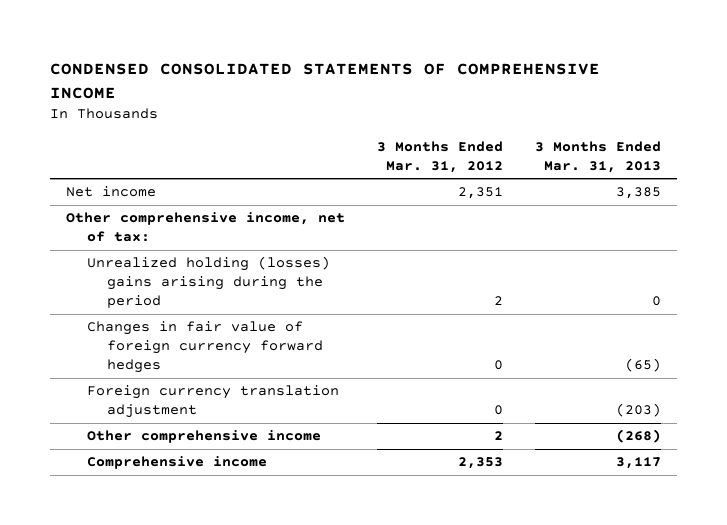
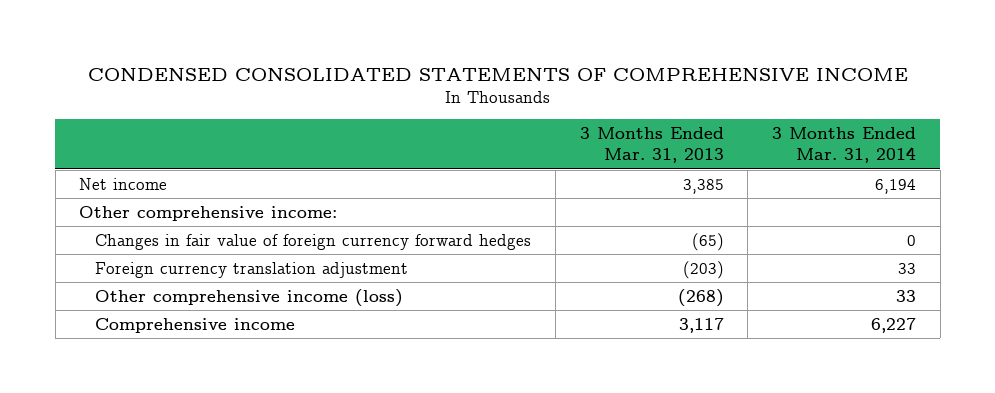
- | 3 Months Ended Mar. 31, 2012 | 3 Months Ended Mar. 31, 2013
+ | 3 Months Ended Mar. 31, 2013 | 3 Months Ended Mar. 31, 2014
- Other comprehensive income, net of tax:
- Unrealized holding (losses) gains arising during the period | 2 | 0
+ Other comprehensive income:
- Other comprehensive income | 2 | (268)
+ Other comprehensive income (loss) | (268) | 33

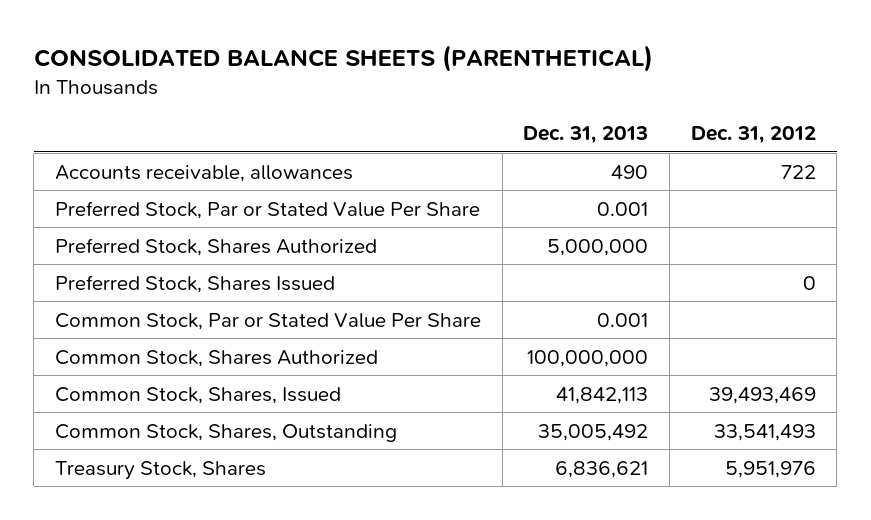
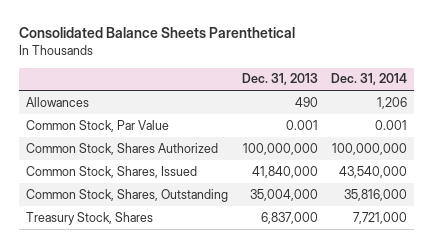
- CONSOLIDATED BALANCE SHEETS (PARENTHETICAL)
+ Consolidated Balance Sheets Parenthetical
- | Dec. 31, 2013 | Dec. 31, 2012
+ | Dec. 31, 2013 | Dec. 31, 2014
- Accounts receivable, allowances | 490 | 722
- Preferred Stock, Par or Stated Value Per Share | 0.001 |
- Preferred Stock, Shares Authorized | 5,000,000 |
- Preferred Stock, Shares Issued | | 0
- Common Stock, Par or Stated Value Per Share | 0.001 |
+ Allowances | 490 | 1,206
+ Common Stock, Par Value | 0.001 | 0.001
- Common Stock, Shares, Issued | 41,842,113 | 39,493,469
- Common Stock, Shares, Outstanding | 35,005,492 | 33,541,493
- Treasury Stock, Shares | 6,836,621 | 5,951,976
+ Common Stock, Shares, Issued | 41,840,000 | 43,540,000
+ Common Stock, Shares, Outstanding | 35,004,000 | 35,816,000
+ Treasury Stock, Shares | 6,837,000 | 7,721,000

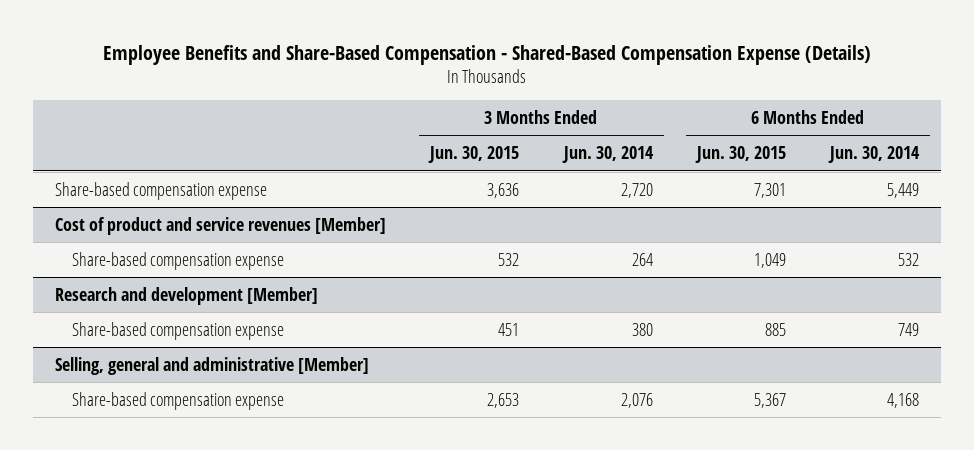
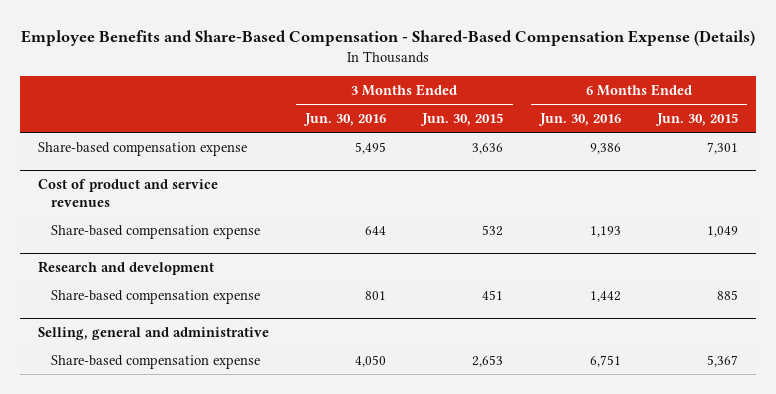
- | 3 Months Ended Jun. 30, 2015 | 3 Months Ended Jun. 30, 2014 | 6 Months Ended Jun. 30, 2015 | 6 Months Ended Jun. 30, 2014
+ | 3 Months Ended Jun. 30, 2016 | 3 Months Ended Jun. 30, 2015 | 6 Months Ended Jun. 30, 2016 | 6 Months Ended Jun. 30, 2015
- Cost of product and service revenues [Member]
+ Cost of product and service revenues
- Research and development [Member]
+ Research and development
- Selling, general and administrative [Member]
+ Selling, general and administrative

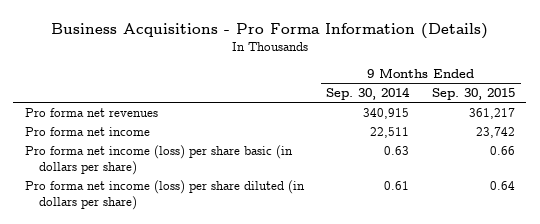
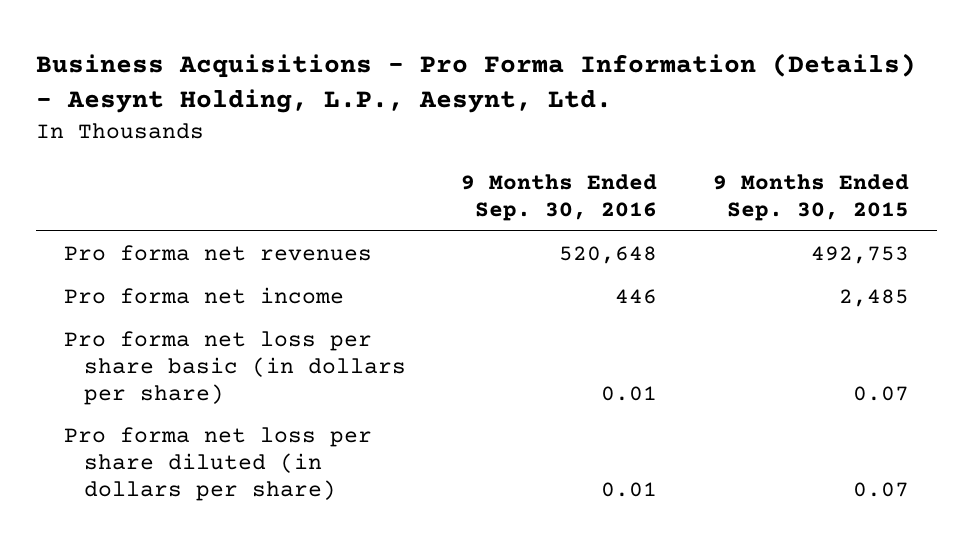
- Business Acquisitions - Pro Forma Information (Details)
+ Business Acquisitions - Pro Forma Information (Details) - Aesynt Holding, L.P., Aesynt, Ltd.
- | 9 Months Ended Sep. 30, 2014 | 9 Months Ended Sep. 30, 2015
+ | 9 Months Ended Sep. 30, 2016 | 9 Months Ended Sep. 30, 2015
- Pro forma net revenues | 340,915 | 361,217
- Pro forma net income | 22,511 | 23,742
- Pro forma net income (loss) per share basic (in dollars per share) | 0.63 | 0.66
- Pro forma net income (loss) per share diluted (in dollars per share) | 0.61 | 0.64
+ Pro forma net revenues | 520,648 | 492,753
+ Pro forma net income | 446 | 2,485
+ Pro forma net loss per share basic (in dollars per share) | 0.01 | 0.07
+ Pro forma net loss per share diluted (in dollars per share) | 0.01 | 0.07

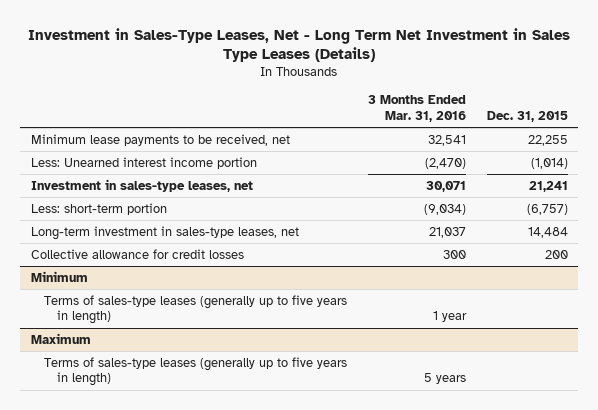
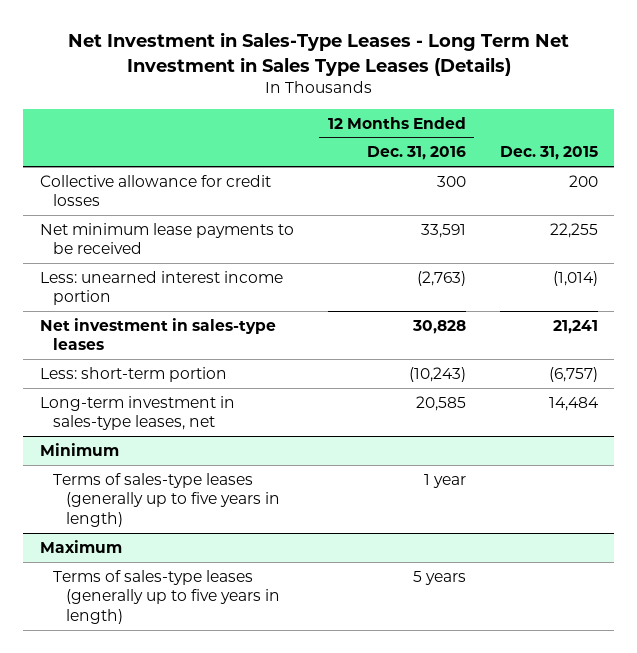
- Investment in Sales-Type Leases, Net - Long Term Net Investment in Sales Type Leases (Details)
+ Net Investment in Sales-Type Leases - Long Term Net Investment in Sales Type Leases (Details)
- | 3 Months Ended Mar. 31, 2016 | Dec. 31, 2015
+ | 12 Months Ended Dec. 31, 2016 | Dec. 31, 2015
- Minimum lease payments to be received, net | 32,541 | 22,255
- Less: Unearned interest income portion | (2,470) | (1,014)
- Investment in sales-type leases, net | 30,071 | 21,241
moved up: Collective allowance for credit losses | 300 | 200
+ Net minimum lease payments to be received | 33,591 | 22,255
+ Less: unearned interest income portion | (2,763) | (1,014)
+ Net investment in sales-type leases | 30,828 | 21,241

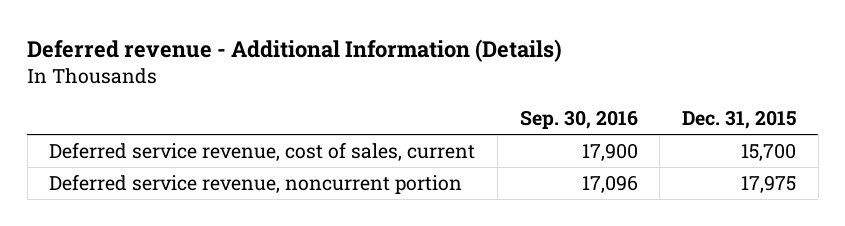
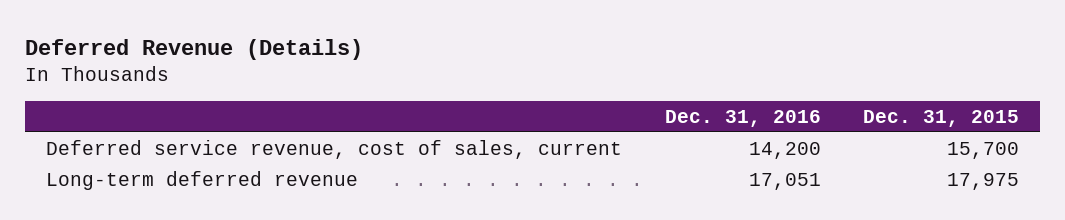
- Deferred revenue - Additional Information (Details)
+ Deferred Revenue (Details)
- | Sep. 30, 2016 | Dec. 31, 2015
+ | Dec. 31, 2016 | Dec. 31, 2015
- Deferred service revenue, noncurrent portion | 17,096 | 17,975
+ Long-term deferred revenue | 17,051 | 17,975

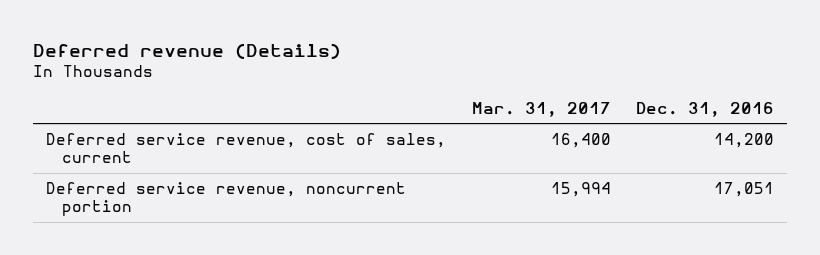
- Deferred Revenue (Details)
+ Deferred revenue (Details)
- | Dec. 31, 2016 | Dec. 31, 2015
+ | Mar. 31, 2017 | Dec. 31, 2016
- Long-term deferred revenue | 17,051 | 17,975
+ Deferred service revenue, noncurrent portion | 15,994 | 17,051

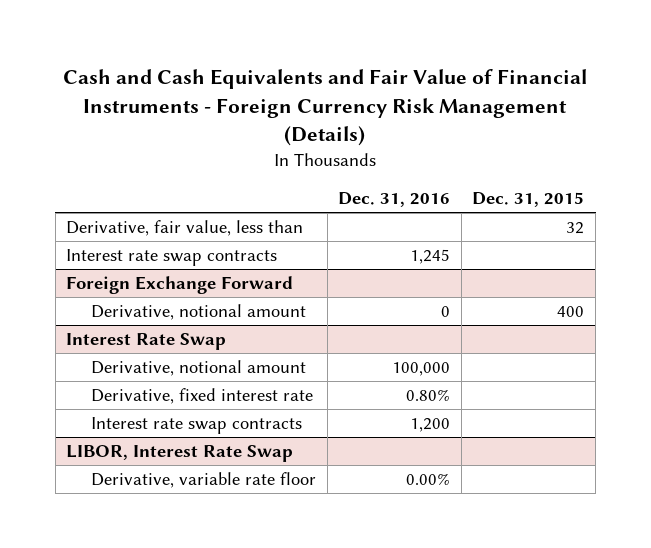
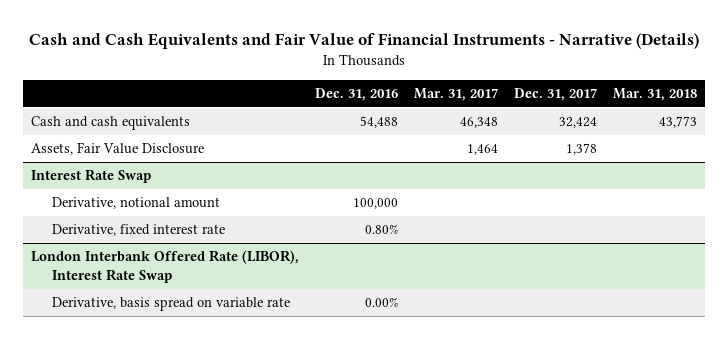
- Cash and Cash Equivalents and Fair Value of Financial Instruments - Foreign Currency Risk Management (Details)
+ Cash and Cash Equivalents and Fair Value of Financial Instruments - Narrative (Details)
- | Dec. 31, 2016 | Dec. 31, 2015
+ | Dec. 31, 2016 | Mar. 31, 2017 | Dec. 31, 2017 | Mar. 31, 2018
- Derivative, fair value, less than | | 32
- Interest rate swap contracts | 1,245 |
- Foreign Exchange Forward
- Derivative, notional amount | 0 | 400
+ Cash and cash equivalents | 54,488 | 46,348 | 32,424 | 43,773
+ Assets, Fair Value Disclosure | | 1,464 | 1,378 |
@ Interest Rate Swap
- Interest rate swap contracts | 1,200 |
- LIBOR, Interest Rate Swap
- Derivative, variable rate floor | 0.00% |
+ London Interbank Offered Rate (LIBOR), Interest Rate Swap
+ Derivative, basis spread on variable rate | 0.00% | | |

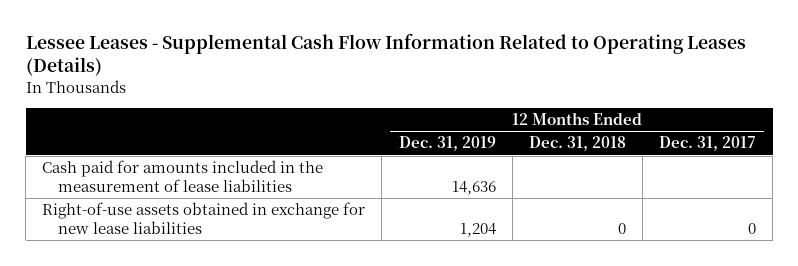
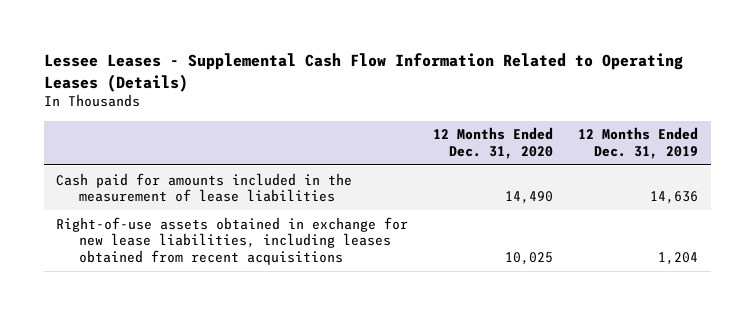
- | 12 Months Ended Dec. 31, 2019 | 12 Months Ended Dec. 31, 2018 | 12 Months Ended Dec. 31, 2017
+ | 12 Months Ended Dec. 31, 2020 | 12 Months Ended Dec. 31, 2019
- Right-of-use assets obtained in exchange for new lease liabilities | 1,204 | 0 | 0
+ Right-of-use assets obtained in exchange for new lease liabilities, including leases obtained from recent acquisitions | 10,025 | 1,204

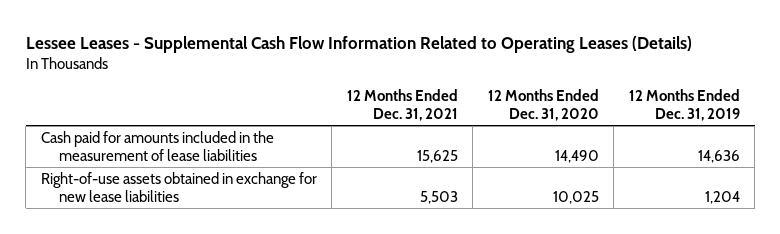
- | 12 Months Ended Dec. 31, 2020 | 12 Months Ended Dec. 31, 2019
+ | 12 Months Ended Dec. 31, 2021 | 12 Months Ended Dec. 31, 2020 | 12 Months Ended Dec. 31, 2019
- Right-of-use assets obtained in exchange for new lease liabilities, including leases obtained from recent acquisitions | 10,025 | 1,204
+ Right-of-use assets obtained in exchange for new lease liabilities | 5,503 | 10,025 | 1,204

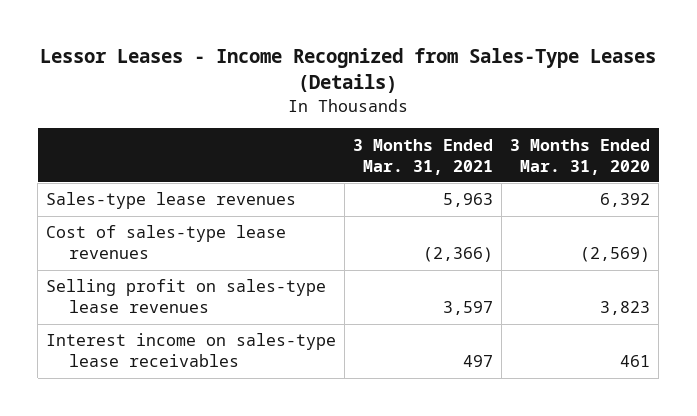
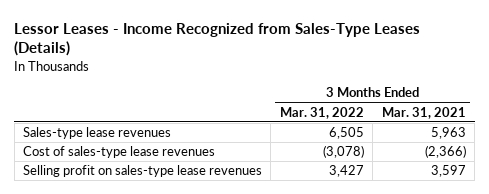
- | 3 Months Ended Mar. 31, 2021 | 3 Months Ended Mar. 31, 2020
+ | 3 Months Ended Mar. 31, 2022 | 3 Months Ended Mar. 31, 2021
- Interest income on sales-type lease receivables | 497 | 461

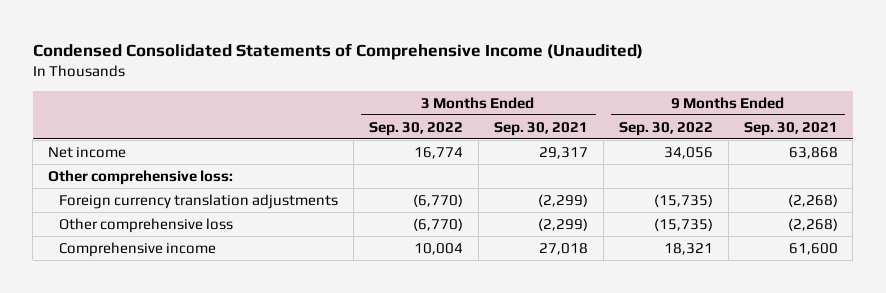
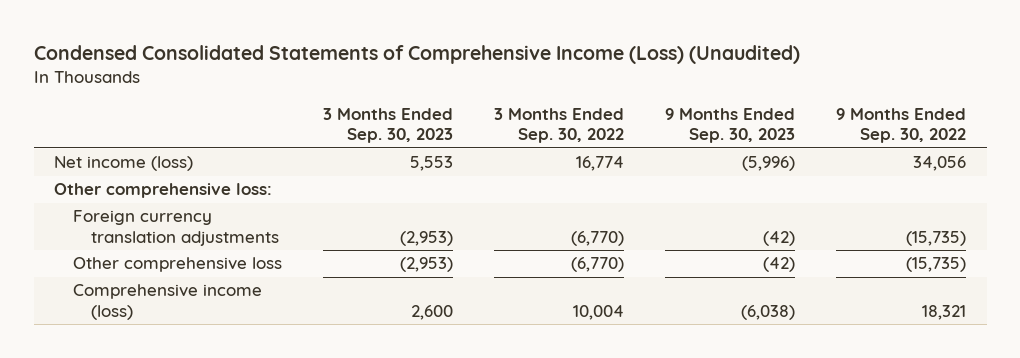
- Condensed Consolidated Statements of Comprehensive Income (Unaudited)
+ Condensed Consolidated Statements of Comprehensive Income (Loss) (Unaudited)
- | 3 Months Ended Sep. 30, 2022 | 3 Months Ended Sep. 30, 2021 | 9 Months Ended Sep. 30, 2022 | 9 Months Ended Sep. 30, 2021
+ | 3 Months Ended Sep. 30, 2023 | 3 Months Ended Sep. 30, 2022 | 9 Months Ended Sep. 30, 2023 | 9 Months Ended Sep. 30, 2022
- Net income | 16,774 | 29,317 | 34,056 | 63,868
+ Net income (loss) | 5,553 | 16,774 | (5,996) | 34,056
- Comprehensive income | 10,004 | 27,018 | 18,321 | 61,600
+ Comprehensive income (loss) | 2,600 | 10,004 | (6,038) | 18,321

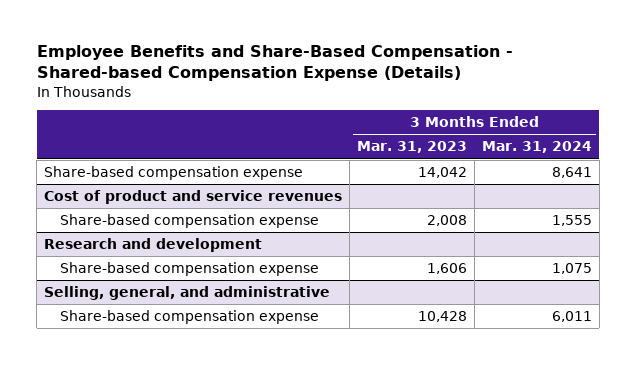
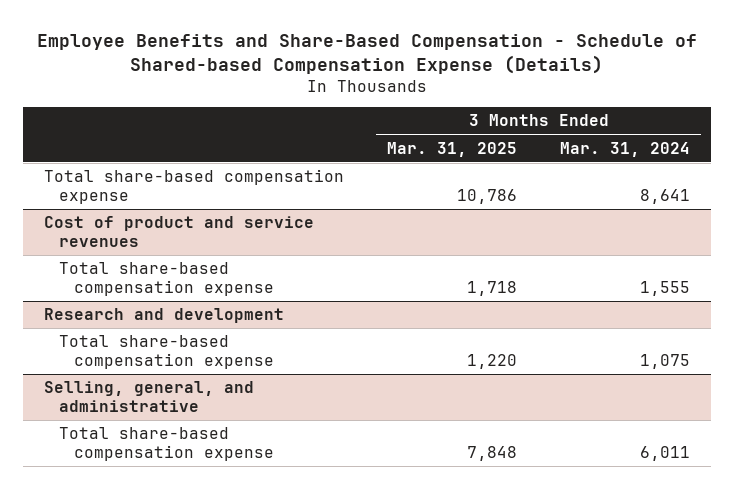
- Employee Benefits and Share-Based Compensation - Shared-based Compensation Expense (Details)
+ Employee Benefits and Share-Based Compensation - Schedule of Shared-based Compensation Expense (Details)
- | 3 Months Ended Mar. 31, 2023 | 3 Months Ended Mar. 31, 2024
+ | 3 Months Ended Mar. 31, 2025 | 3 Months Ended Mar. 31, 2024
- Share-based compensation expense | 14,042 | 8,641
+ Total share-based compensation expense | 10,786 | 8,641
@ Cost of product and service revenues
- Share-based compensation expense | 2,008 | 1,555
+ Total share-based compensation expense | 1,718 | 1,555
@ Research and development
- Share-based compensation expense | 1,606 | 1,075
+ Total share-based compensation expense | 1,220 | 1,075
@ Selling, general, and administrative
- Share-based compensation expense | 10,428 | 6,011
+ Total share-based compensation expense | 7,848 | 6,011

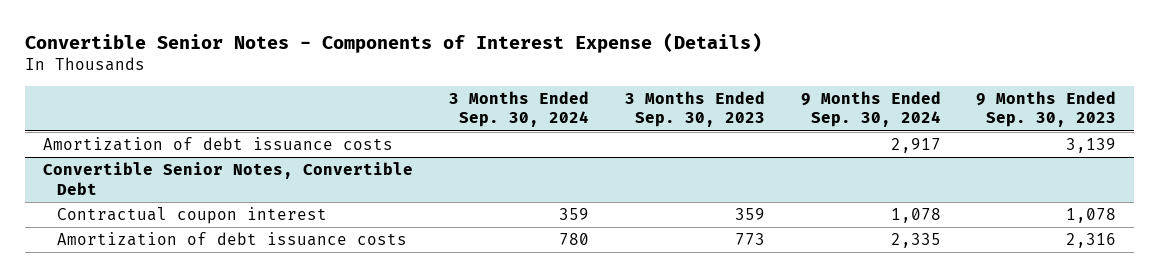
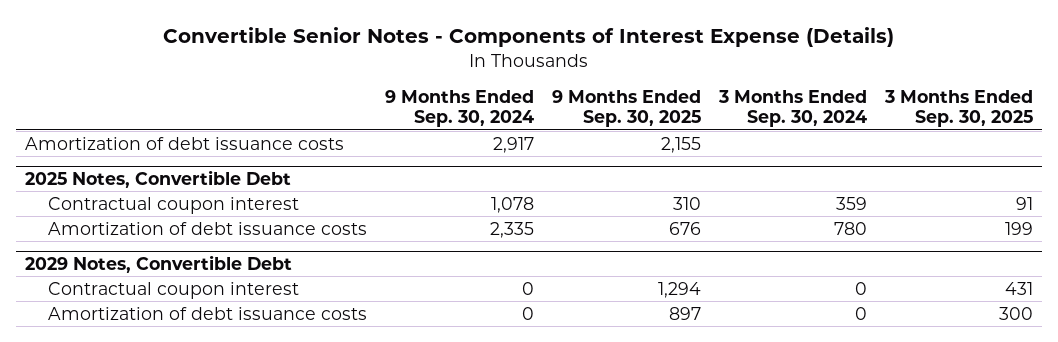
- | 3 Months Ended Sep. 30, 2024 | 3 Months Ended Sep. 30, 2023 | 9 Months Ended Sep. 30, 2024 | 9 Months Ended Sep. 30, 2023
+ | 9 Months Ended Sep. 30, 2024 | 9 Months Ended Sep. 30, 2025 | 3 Months Ended Sep. 30, 2024 | 3 Months Ended Sep. 30, 2025
- Convertible Senior Notes, Convertible Debt
+ 2025 Notes, Convertible Debt
+ 2029 Notes, Convertible Debt
+ Contractual coupon interest | 0 | 1,294 | 0 | 431
+ Amortization of debt issuance costs | 0 | 897 | 0 | 300

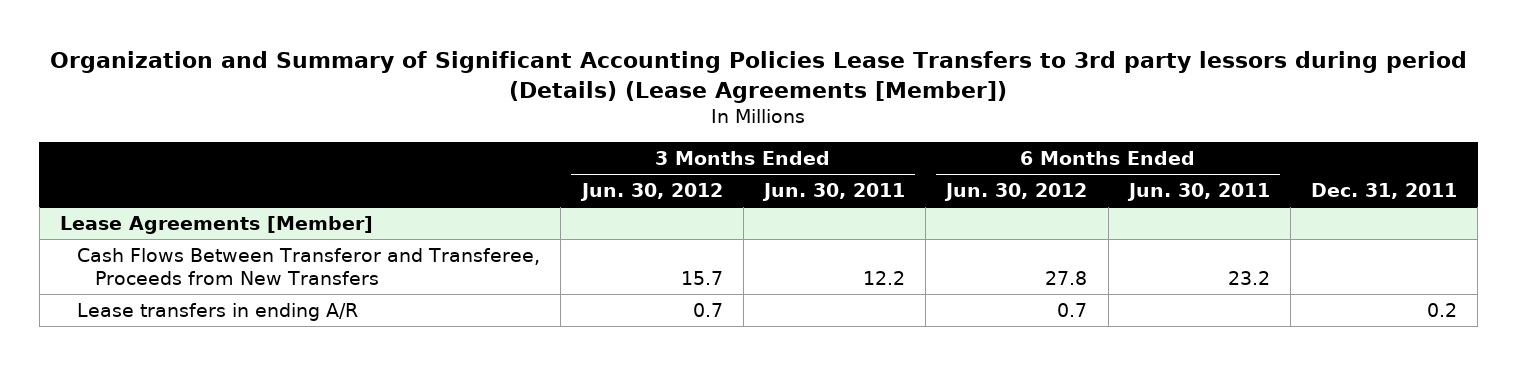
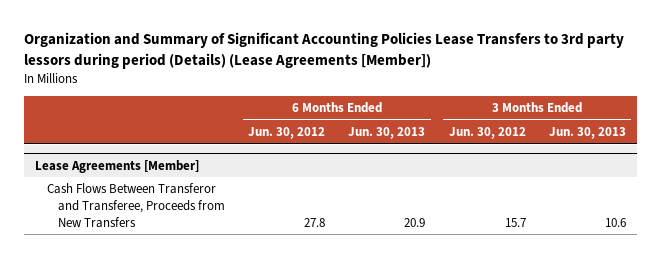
- | 3 Months Ended Jun. 30, 2012 | 3 Months Ended Jun. 30, 2011 | 6 Months Ended Jun. 30, 2012 | 6 Months Ended Jun. 30, 2011 | Dec. 31, 2011
+ | 6 Months Ended Jun. 30, 2012 | 6 Months Ended Jun. 30, 2013 | 3 Months Ended Jun. 30, 2012 | 3 Months Ended Jun. 30, 2013
@ Lease Agreements [Member]
- Lease transfers in ending A/R | 0.7 | | 0.7 | | 0.2

